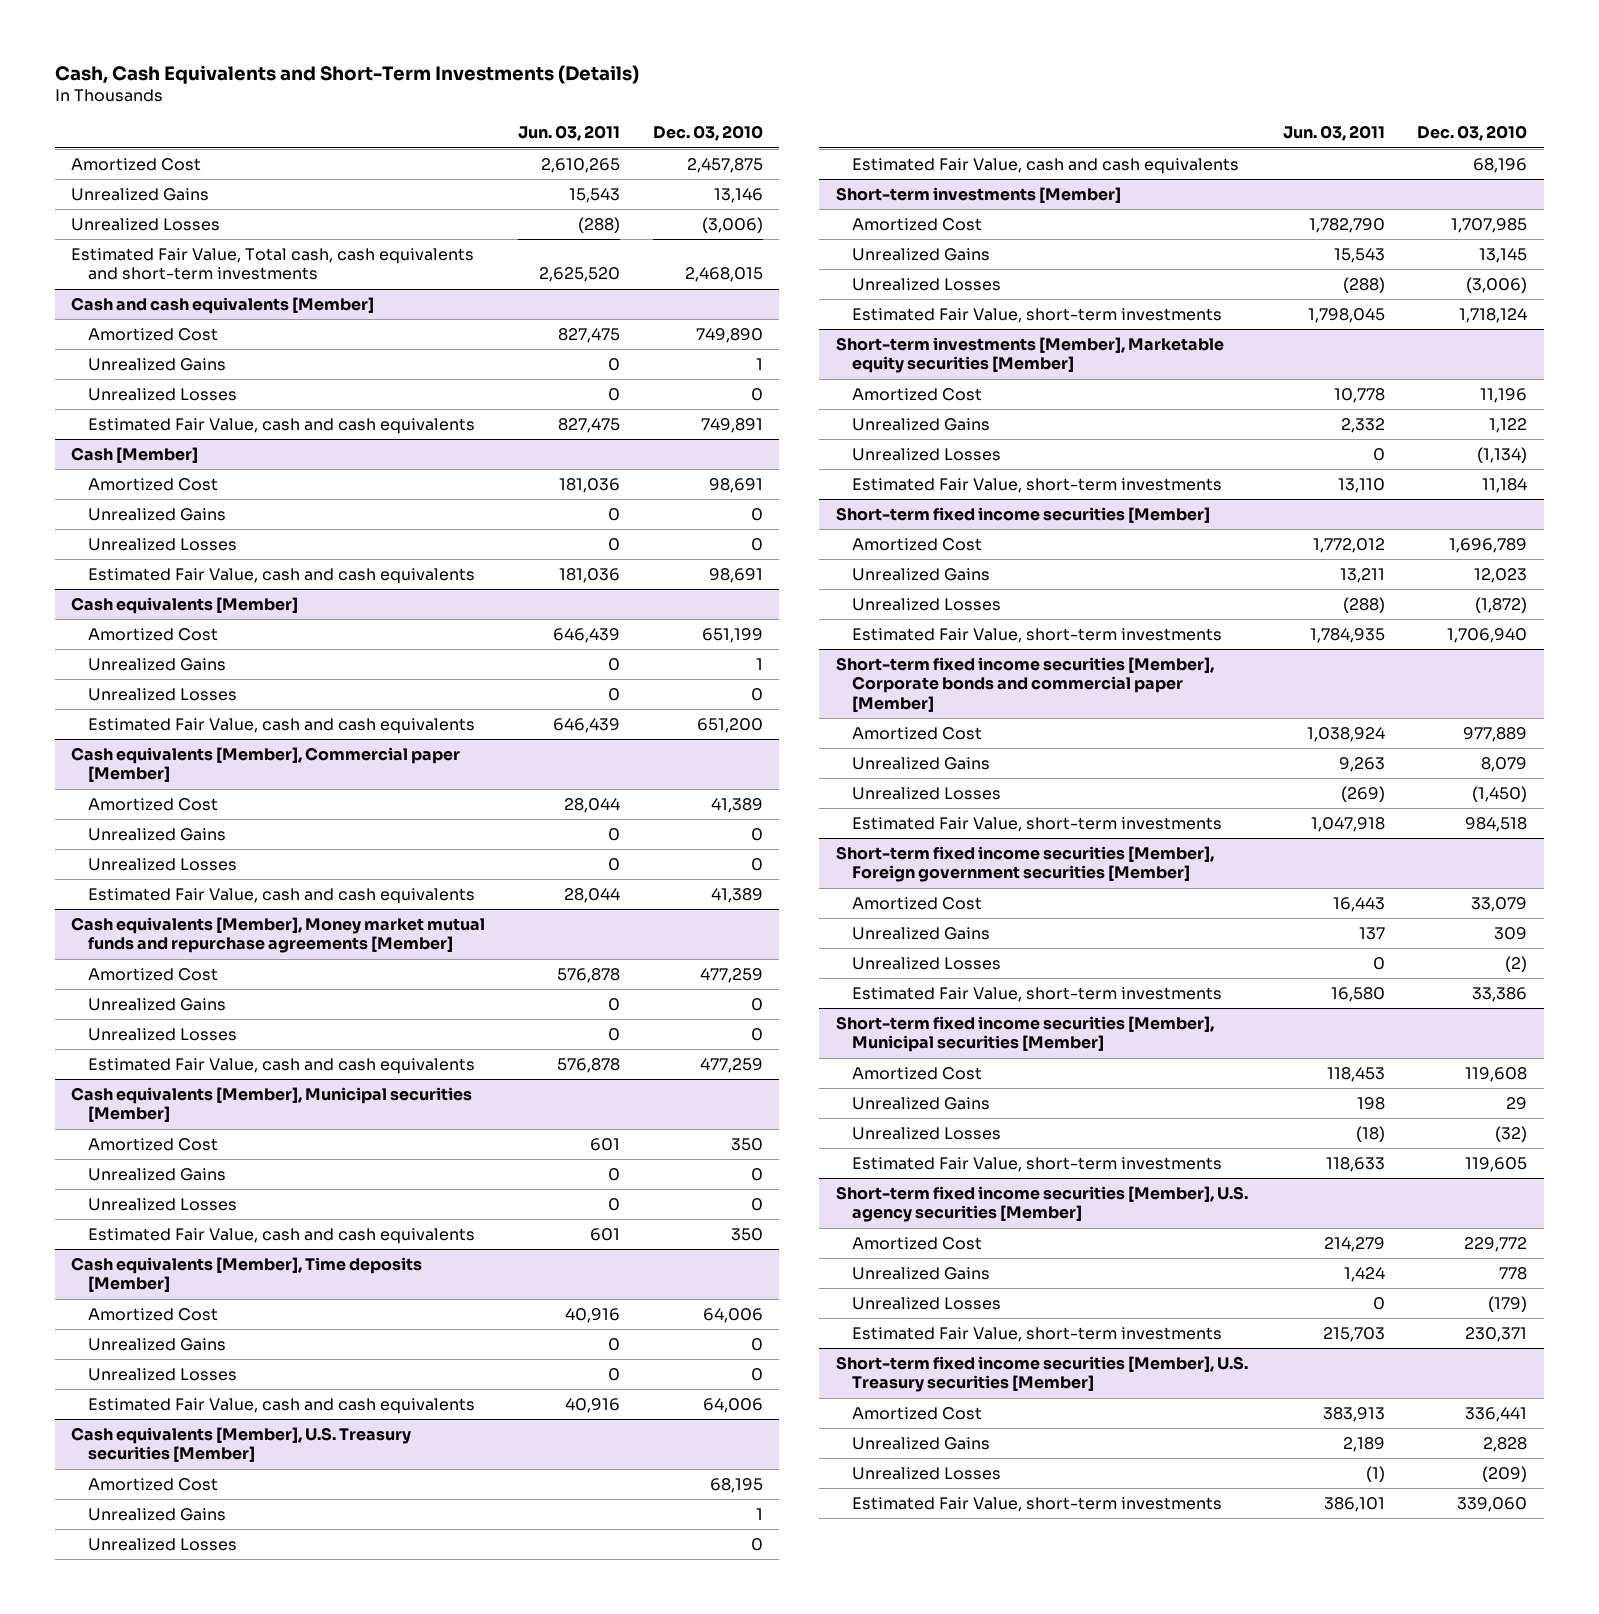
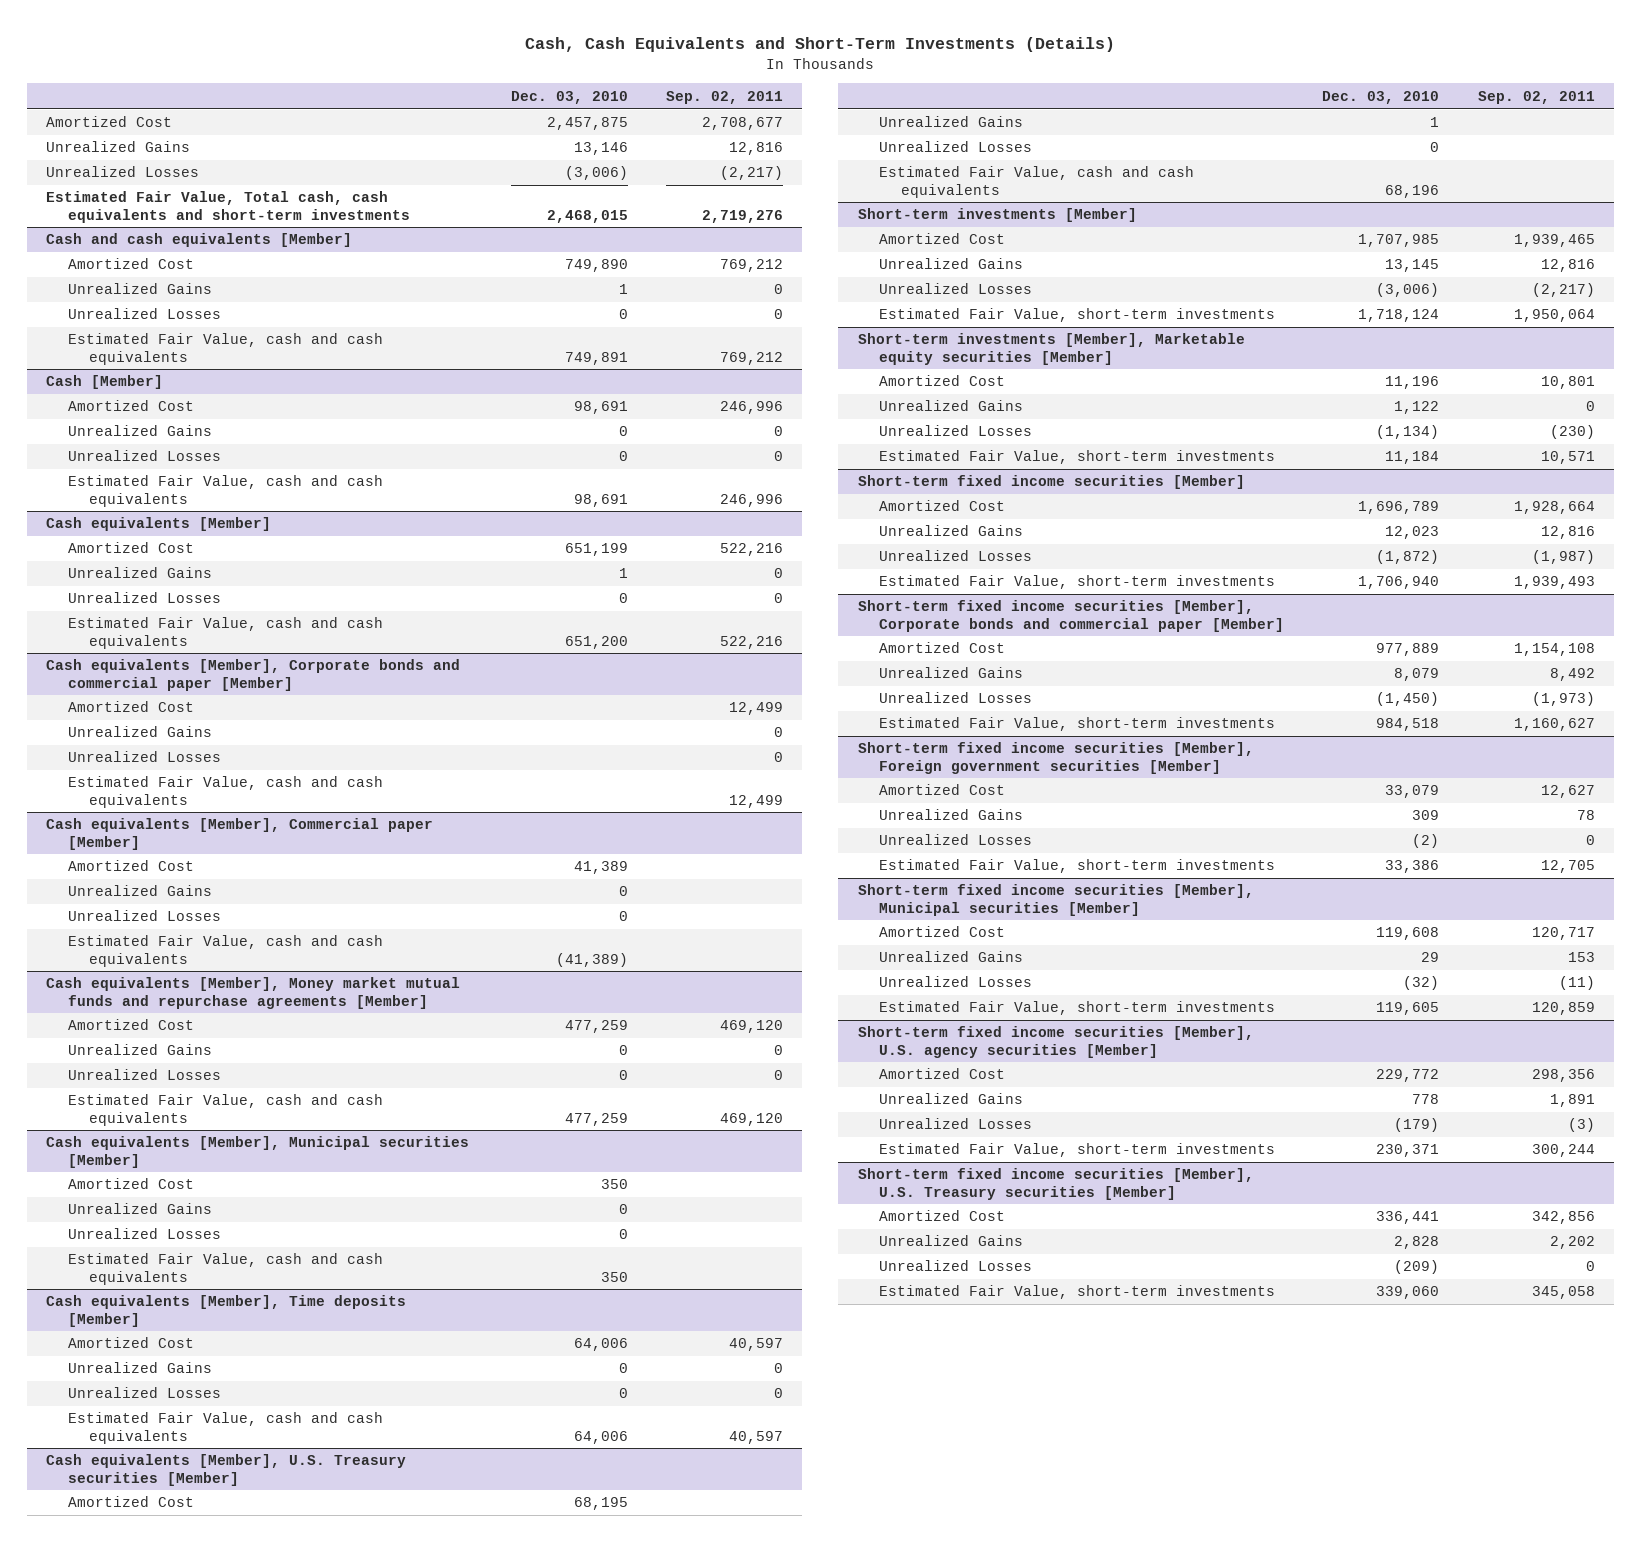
- | Jun. 03, 2011 | Dec. 03, 2010
+ | Dec. 03, 2010 | Sep. 02, 2011
+ Cash equivalents [Member], Corporate bonds and commercial paper [Member]
+ Amortized Cost | | 12,499
+ Unrealized Gains | | 0
+ Unrealized Losses | | 0
+ Estimated Fair Value, cash and cash equivalents | | 12,499
@ Cash equivalents [Member], Commercial paper [Member]
- Estimated Fair Value, cash and cash equivalents | 28,044 | 41,389
+ Estimated Fair Value, cash and cash equivalents | (41,389) |

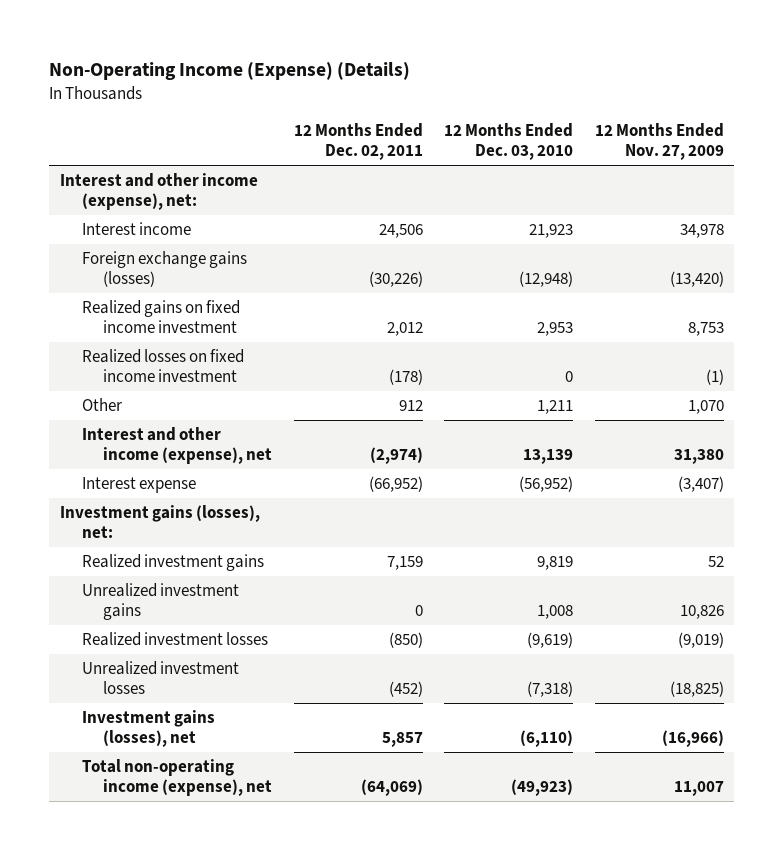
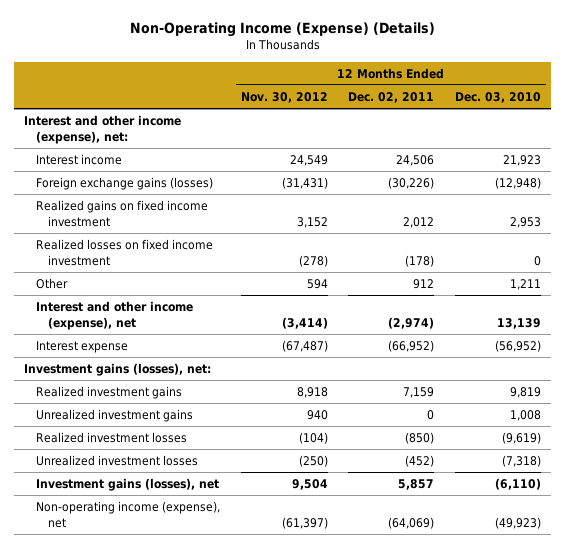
- | 12 Months Ended Dec. 02, 2011 | 12 Months Ended Dec. 03, 2010 | 12 Months Ended Nov. 27, 2009
+ | 12 Months Ended Nov. 30, 2012 | 12 Months Ended Dec. 02, 2011 | 12 Months Ended Dec. 03, 2010
- Total non-operating income (expense), net | (64,069) | (49,923) | 11,007
+ Non-operating income (expense), net | (61,397) | (64,069) | (49,923)

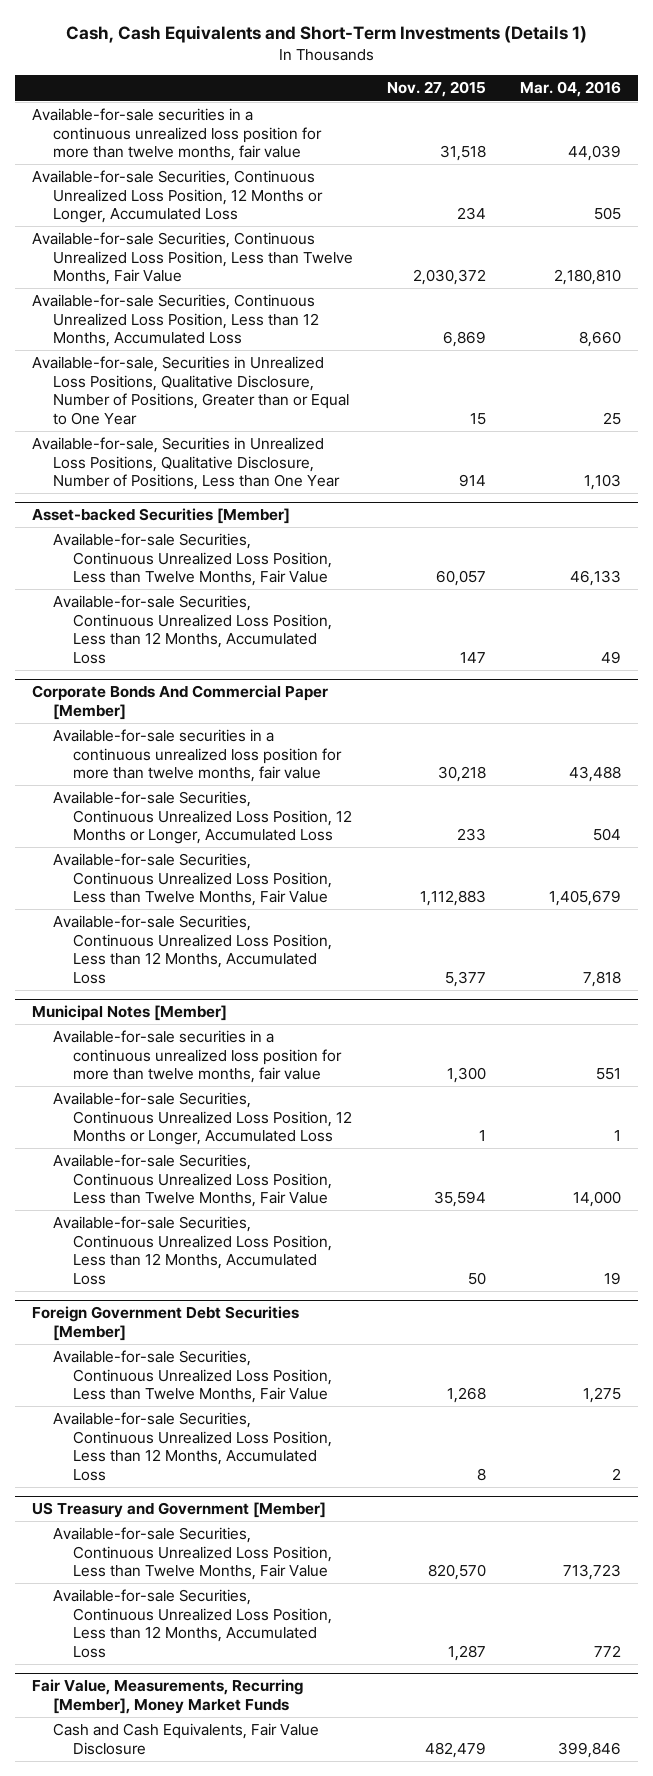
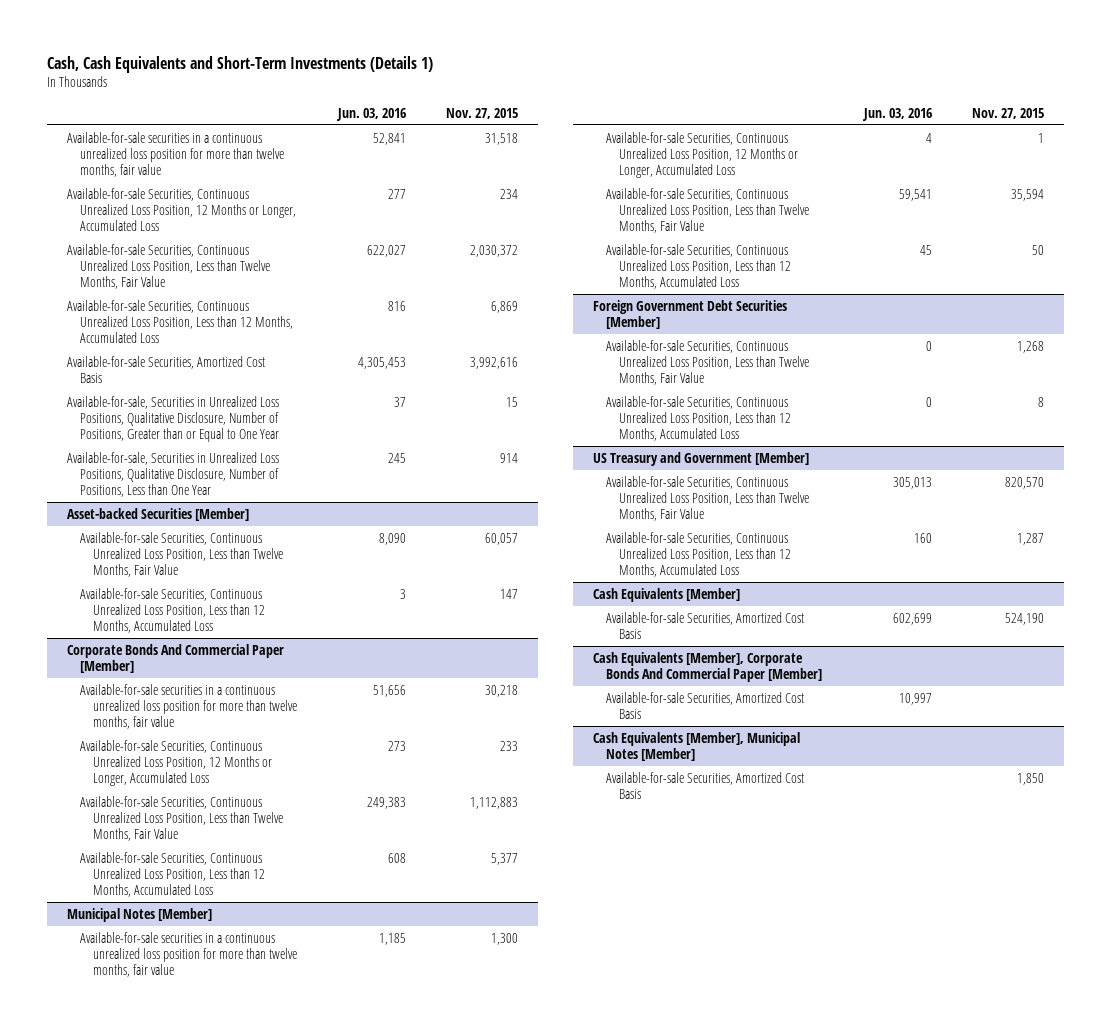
- | Nov. 27, 2015 | Mar. 04, 2016
+ | Jun. 03, 2016 | Nov. 27, 2015
+ Available-for-sale Securities, Amortized Cost Basis | 4,305,453 | 3,992,616
- Fair Value, Measurements, Recurring [Member], Money Market Funds
- Cash and Cash Equivalents, Fair Value Disclosure | 482,479 | 399,846
+ Cash Equivalents [Member]
+ Available-for-sale Securities, Amortized Cost Basis | 602,699 | 524,190
+ Cash Equivalents [Member], Corporate Bonds And Commercial Paper [Member]
+ Available-for-sale Securities, Amortized Cost Basis | 10,997 |
+ Cash Equivalents [Member], Municipal Notes [Member]
+ Available-for-sale Securities, Amortized Cost Basis | | 1,850

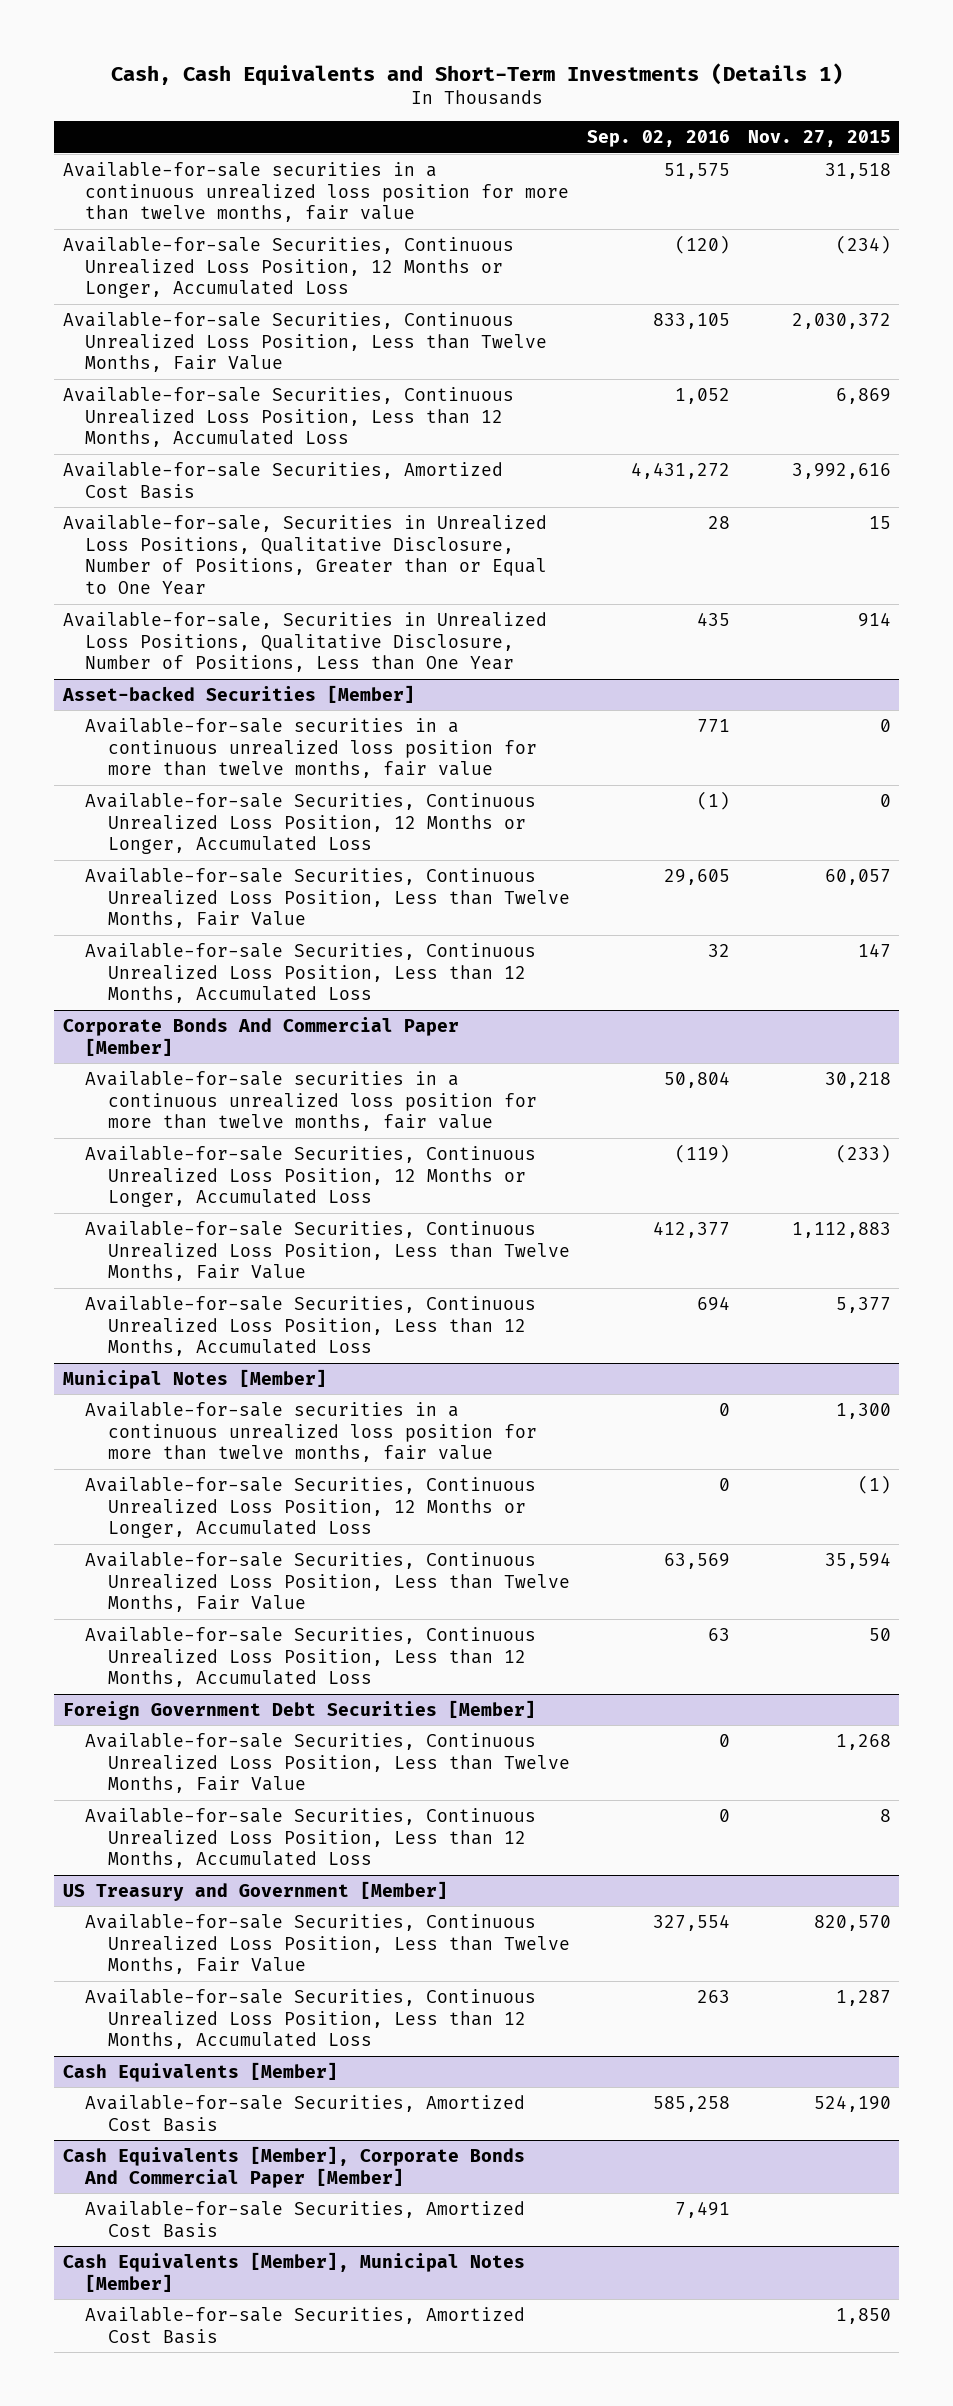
- | Jun. 03, 2016 | Nov. 27, 2015
+ | Sep. 02, 2016 | Nov. 27, 2015
- Available-for-sale Securities, Continuous Unrealized Loss Position, 12 Months or Longer, Accumulated Loss | 277 | 234
+ Available-for-sale Securities, Continuous Unrealized Loss Position, 12 Months or Longer, Accumulated Loss | (120) | (234)
@ Asset-backed Securities [Member]
+ Available-for-sale securities in a continuous unrealized loss position for more than twelve months, fair value | 771 | 0
+ Available-for-sale Securities, Continuous Unrealized Loss Position, 12 Months or Longer, Accumulated Loss | (1) | 0
@ Corporate Bonds And Commercial Paper [Member]
- Available-for-sale Securities, Continuous Unrealized Loss Position, 12 Months or Longer, Accumulated Loss | 273 | 233
+ Available-for-sale Securities, Continuous Unrealized Loss Position, 12 Months or Longer, Accumulated Loss | (119) | (233)
@ Municipal Notes [Member]
- Available-for-sale Securities, Continuous Unrealized Loss Position, 12 Months or Longer, Accumulated Loss | 4 | 1
+ Available-for-sale Securities, Continuous Unrealized Loss Position, 12 Months or Longer, Accumulated Loss | 0 | (1)

